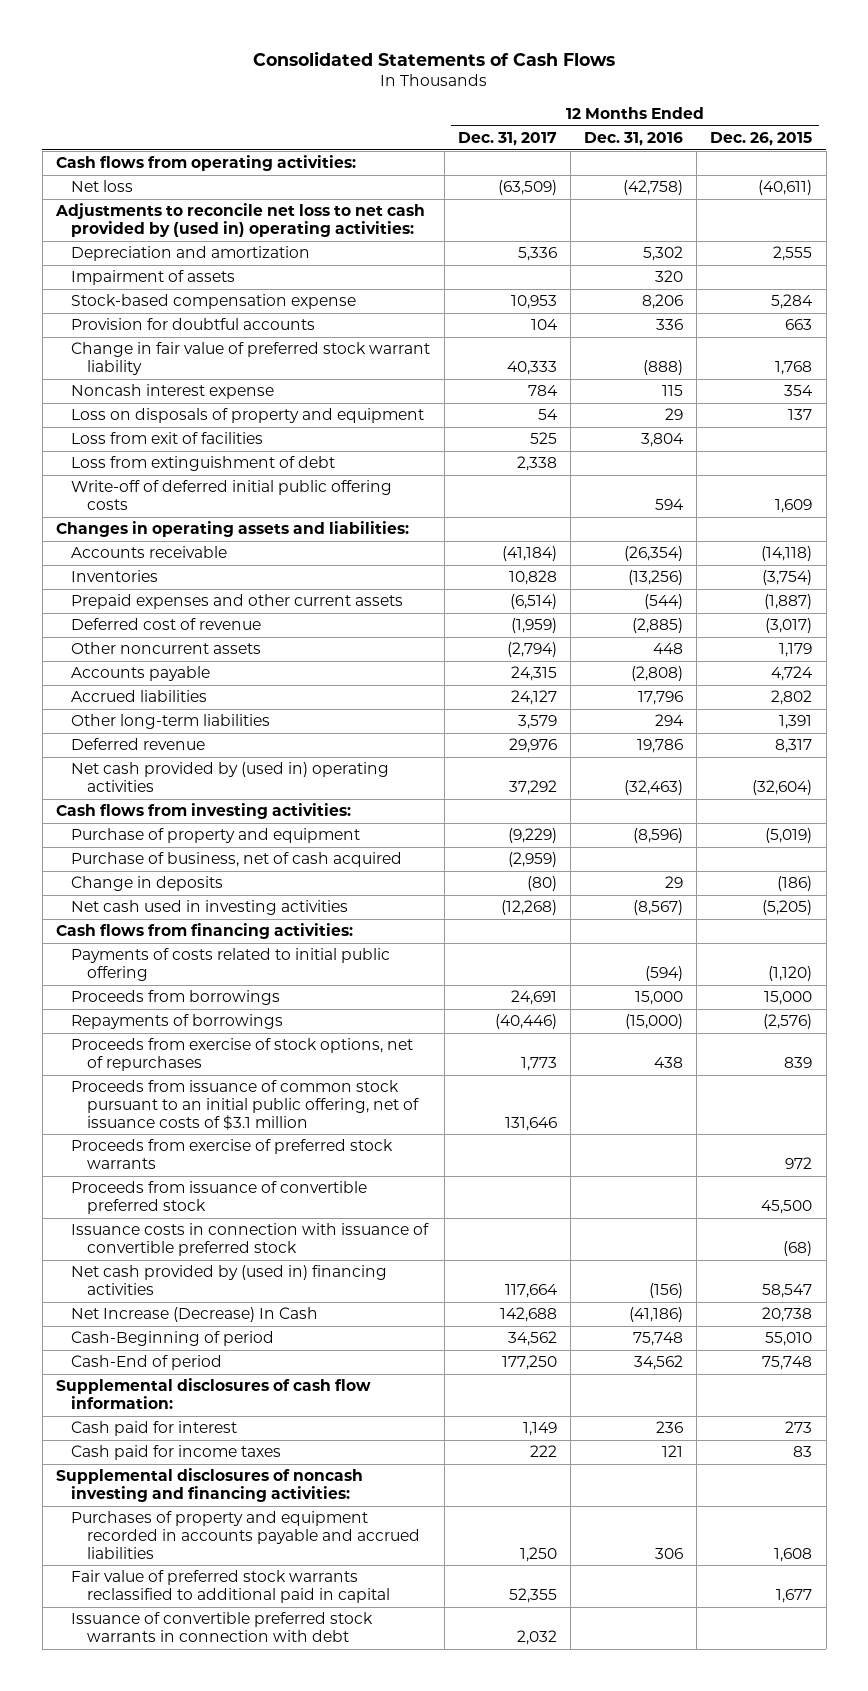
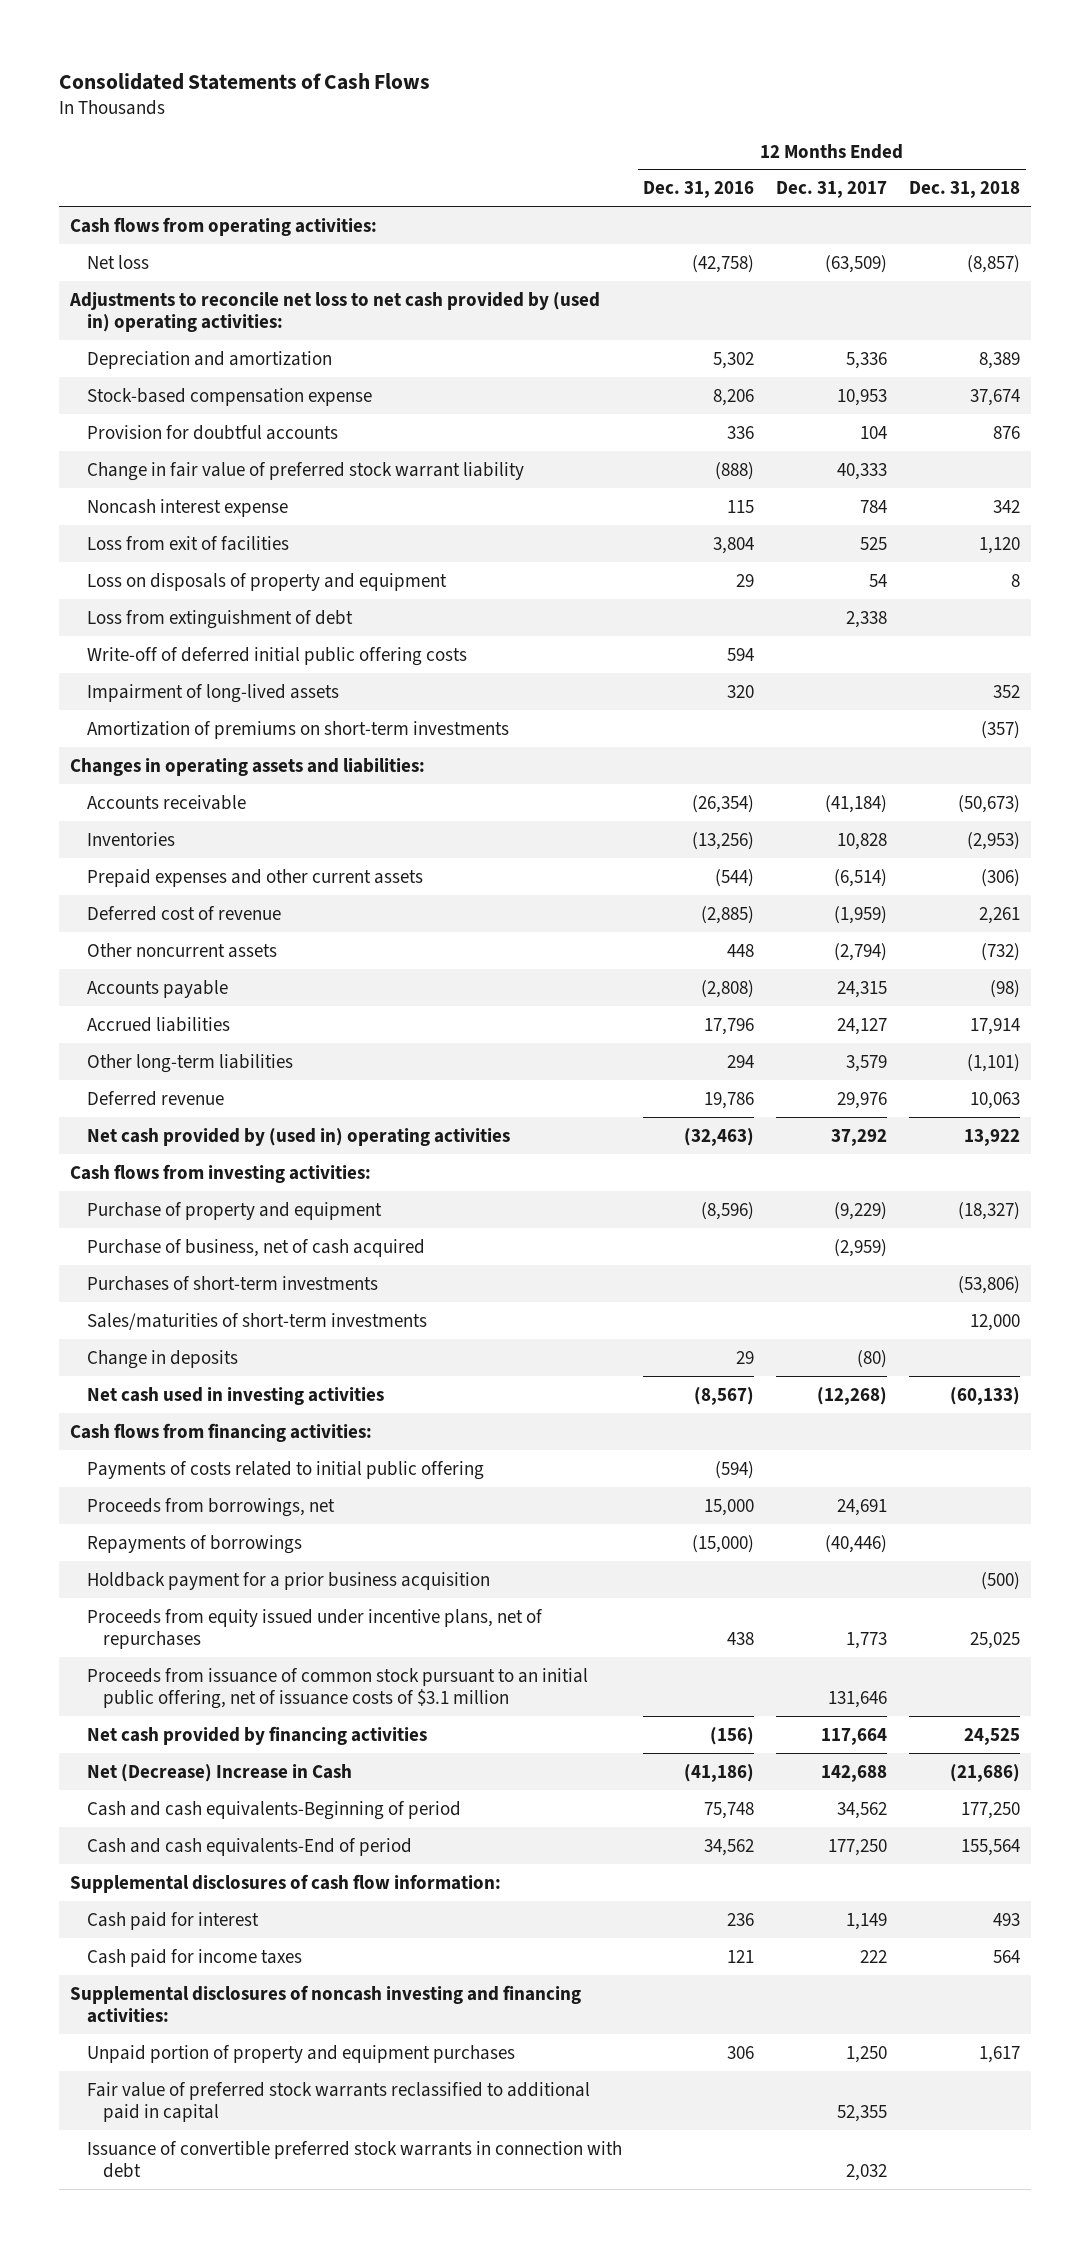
- | 12 Months Ended Dec. 31, 2017 | 12 Months Ended Dec. 31, 2016 | 12 Months Ended Dec. 26, 2015
+ | 12 Months Ended Dec. 31, 2016 | 12 Months Ended Dec. 31, 2017 | 12 Months Ended Dec. 31, 2018
- Impairment of assets | | 320 |
moved down: Loss on disposals of property and equipment | 29 | 54 | 8
+ Impairment of long-lived assets | 320 | | 352
+ Amortization of premiums on short-term investments | | | (357)
+ Purchases of short-term investments | | | (53,806)
+ Sales/maturities of short-term investments | | | 12,000
- Proceeds from borrowings | 24,691 | 15,000 | 15,000
+ Proceeds from borrowings, net | 15,000 | 24,691 |
- Proceeds from exercise of stock options, net of repurchases | 1,773 | 438 | 839
+ Holdback payment for a prior business acquisition | | | (500)
+ Proceeds from equity issued under incentive plans, net of repurchases | 438 | 1,773 | 25,025
- Proceeds from exercise of preferred stock warrants | | | 972
- Proceeds from issuance of convertible preferred stock | | | 45,500
- Issuance costs in connection with issuance of convertible preferred stock | | | (68)
- Net cash provided by (used in) financing activities | 117,664 | (156) | 58,547
- Net Increase (Decrease) In Cash | 142,688 | (41,186) | 20,738
- Cash-Beginning of period | 34,562 | 75,748 | 55,010
- Cash-End of period | 177,250 | 34,562 | 75,748
+ Net cash provided by financing activities | (156) | 117,664 | 24,525
+ Net (Decrease) Increase in Cash | (41,186) | 142,688 | (21,686)
+ Cash and cash equivalents-Beginning of period | 75,748 | 34,562 | 177,250
+ Cash and cash equivalents-End of period | 34,562 | 177,250 | 155,564
- Purchases of property and equipment recorded in accounts payable and accrued liabilities | 1,250 | 306 | 1,608
+ Unpaid portion of property and equipment purchases | 306 | 1,250 | 1,617

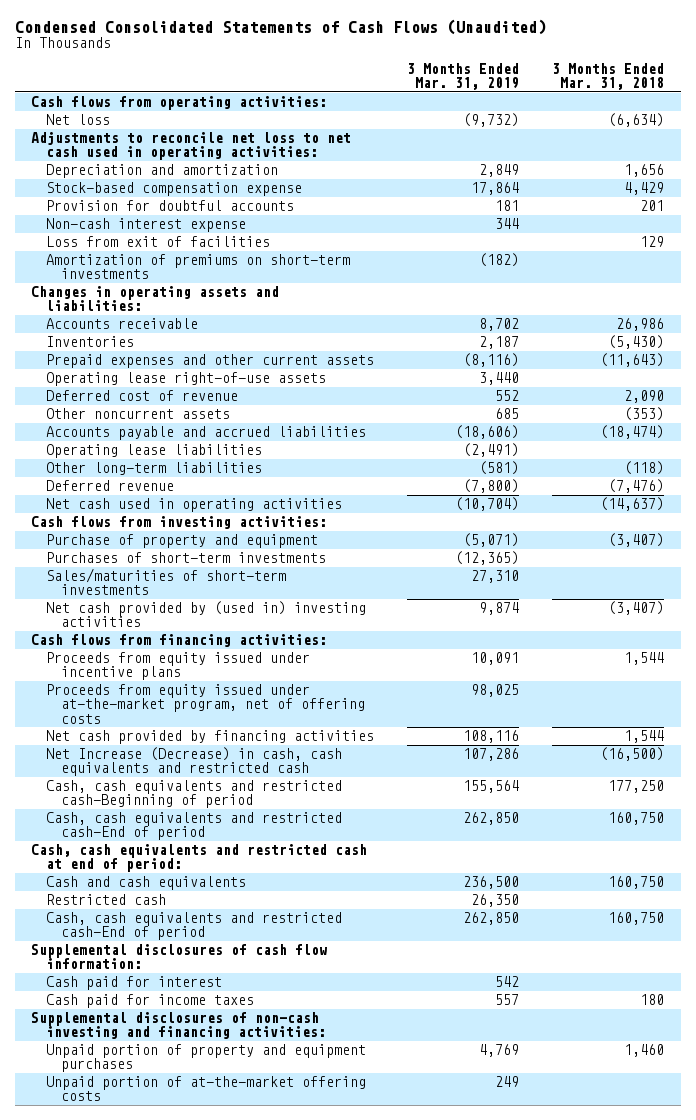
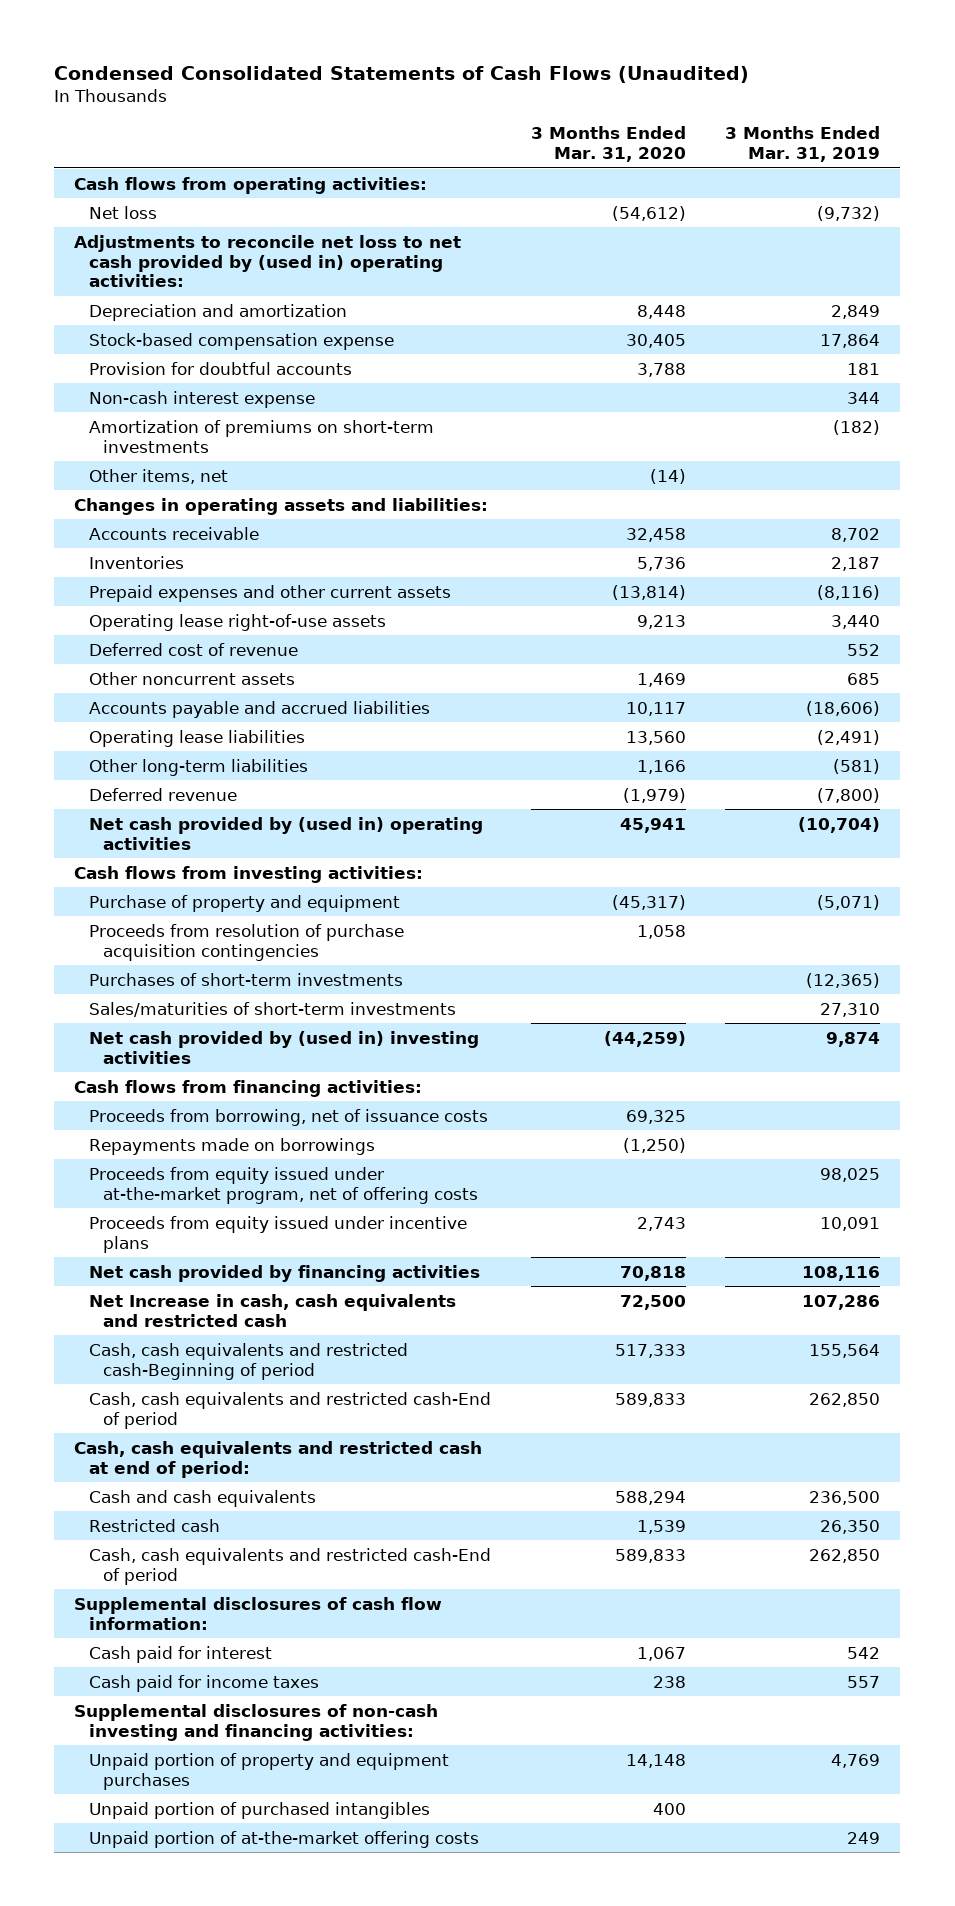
- | 3 Months Ended Mar. 31, 2019 | 3 Months Ended Mar. 31, 2018
+ | 3 Months Ended Mar. 31, 2020 | 3 Months Ended Mar. 31, 2019
- Adjustments to reconcile net loss to net cash used in operating activities:
+ Adjustments to reconcile net loss to net cash provided by (used in) operating activities:
- Loss from exit of facilities | | 129
+ Other items, net | (14) |
- Net cash used in operating activities | (10,704) | (14,637)
+ Net cash provided by (used in) operating activities | 45,941 | (10,704)
+ Proceeds from resolution of purchase acquisition contingencies | 1,058 |
+ Proceeds from borrowing, net of issuance costs | 69,325 |
+ Repayments made on borrowings | (1,250) |
moved down: Proceeds from equity issued under incentive plans | 2,743 | 10,091
- Net Increase (Decrease) in cash, cash equivalents and restricted cash | 107,286 | (16,500)
+ Net Increase in cash, cash equivalents and restricted cash | 72,500 | 107,286
+ Unpaid portion of purchased intangibles | 400 |

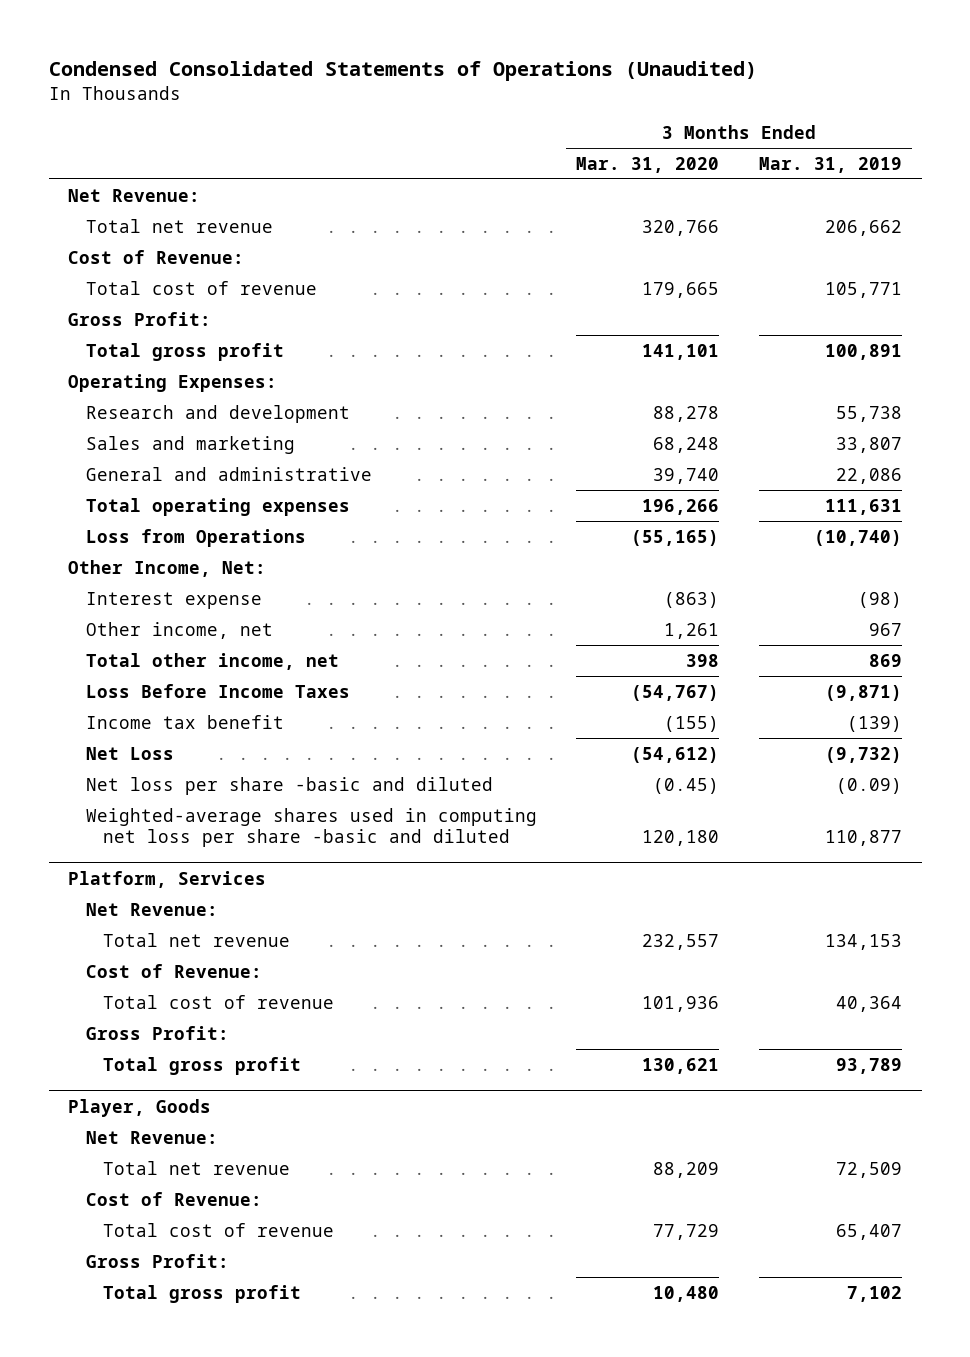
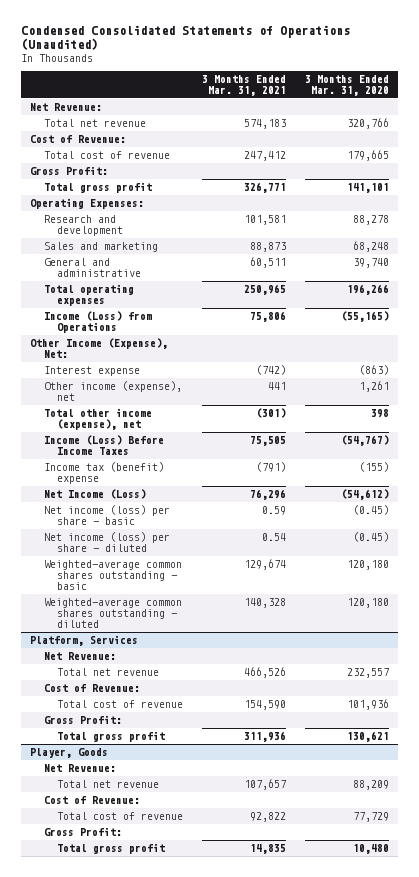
- | 3 Months Ended Mar. 31, 2020 | 3 Months Ended Mar. 31, 2019
+ | 3 Months Ended Mar. 31, 2021 | 3 Months Ended Mar. 31, 2020
- Loss from Operations | (55,165) | (10,740)
- Other Income, Net:
+ Income (Loss) from Operations | 75,806 | (55,165)
+ Other Income (Expense), Net:
- Other income, net | 1,261 | 967
- Total other income, net | 398 | 869
- Loss Before Income Taxes | (54,767) | (9,871)
- Income tax benefit | (155) | (139)
- Net Loss | (54,612) | (9,732)
- Net loss per share -basic and diluted | (0.45) | (0.09)
- Weighted-average shares used in computing net loss per share -basic and diluted | 120,180 | 110,877
+ Other income (expense), net | 441 | 1,261
+ Total other income (expense), net | (301) | 398
+ Income (Loss) Before Income Taxes | 75,505 | (54,767)
+ Income tax (benefit) expense | (791) | (155)
+ Net Income (Loss) | 76,296 | (54,612)
+ Net income (loss) per share - basic | 0.59 | (0.45)
+ Net income (loss) per share - diluted | 0.54 | (0.45)
+ Weighted-average common shares outstanding - basic | 129,674 | 120,180
+ Weighted-average common shares outstanding - diluted | 140,328 | 120,180

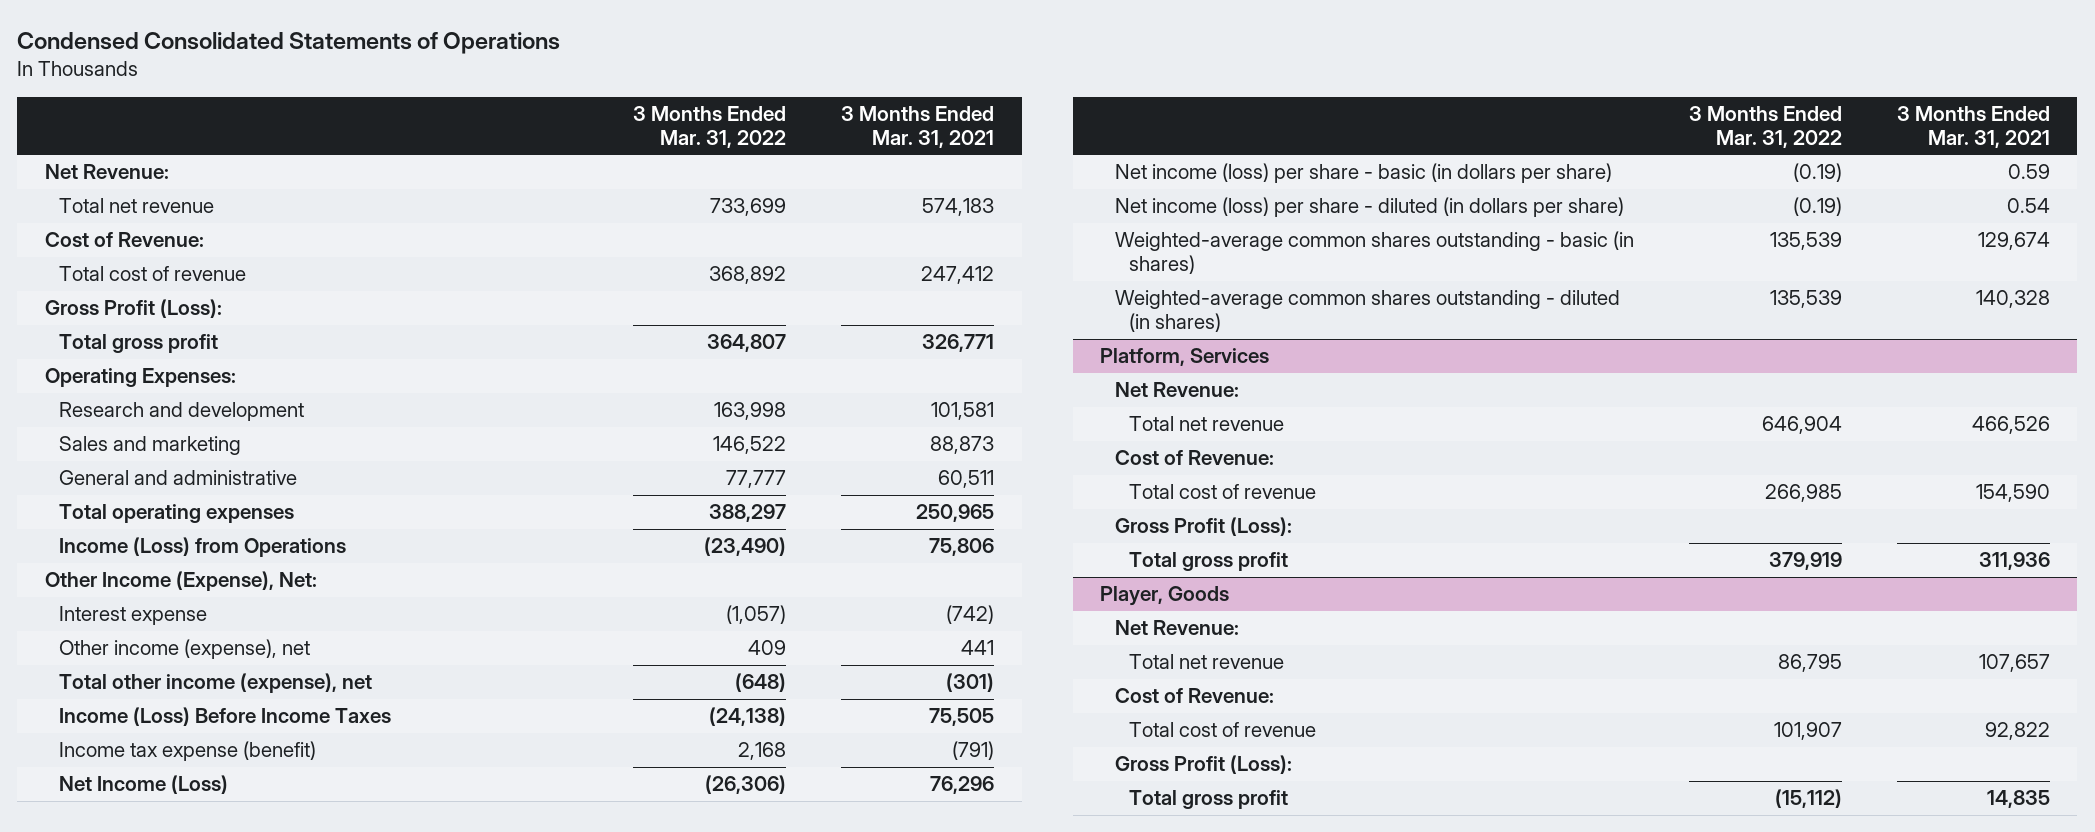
- Condensed Consolidated Statements of Operations (Unaudited)
+ Condensed Consolidated Statements of Operations
- | 3 Months Ended Mar. 31, 2021 | 3 Months Ended Mar. 31, 2020
+ | 3 Months Ended Mar. 31, 2022 | 3 Months Ended Mar. 31, 2021
- Gross Profit:
+ Gross Profit (Loss):
- Income tax (benefit) expense | (791) | (155)
+ Income tax expense (benefit) | 2,168 | (791)
- Net income (loss) per share - basic | 0.59 | (0.45)
- Net income (loss) per share - diluted | 0.54 | (0.45)
- Weighted-average common shares outstanding - basic | 129,674 | 120,180
- Weighted-average common shares outstanding - diluted | 140,328 | 120,180
+ Net income (loss) per share - basic (in dollars per share) | (0.19) | 0.59
+ Net income (loss) per share - diluted (in dollars per share) | (0.19) | 0.54
+ Weighted-average common shares outstanding - basic (in shares) | 135,539 | 129,674
+ Weighted-average common shares outstanding - diluted (in shares) | 135,539 | 140,328
@ Platform, Services
- Gross Profit:
+ Gross Profit (Loss):
@ Player, Goods
- Gross Profit:
+ Gross Profit (Loss):

